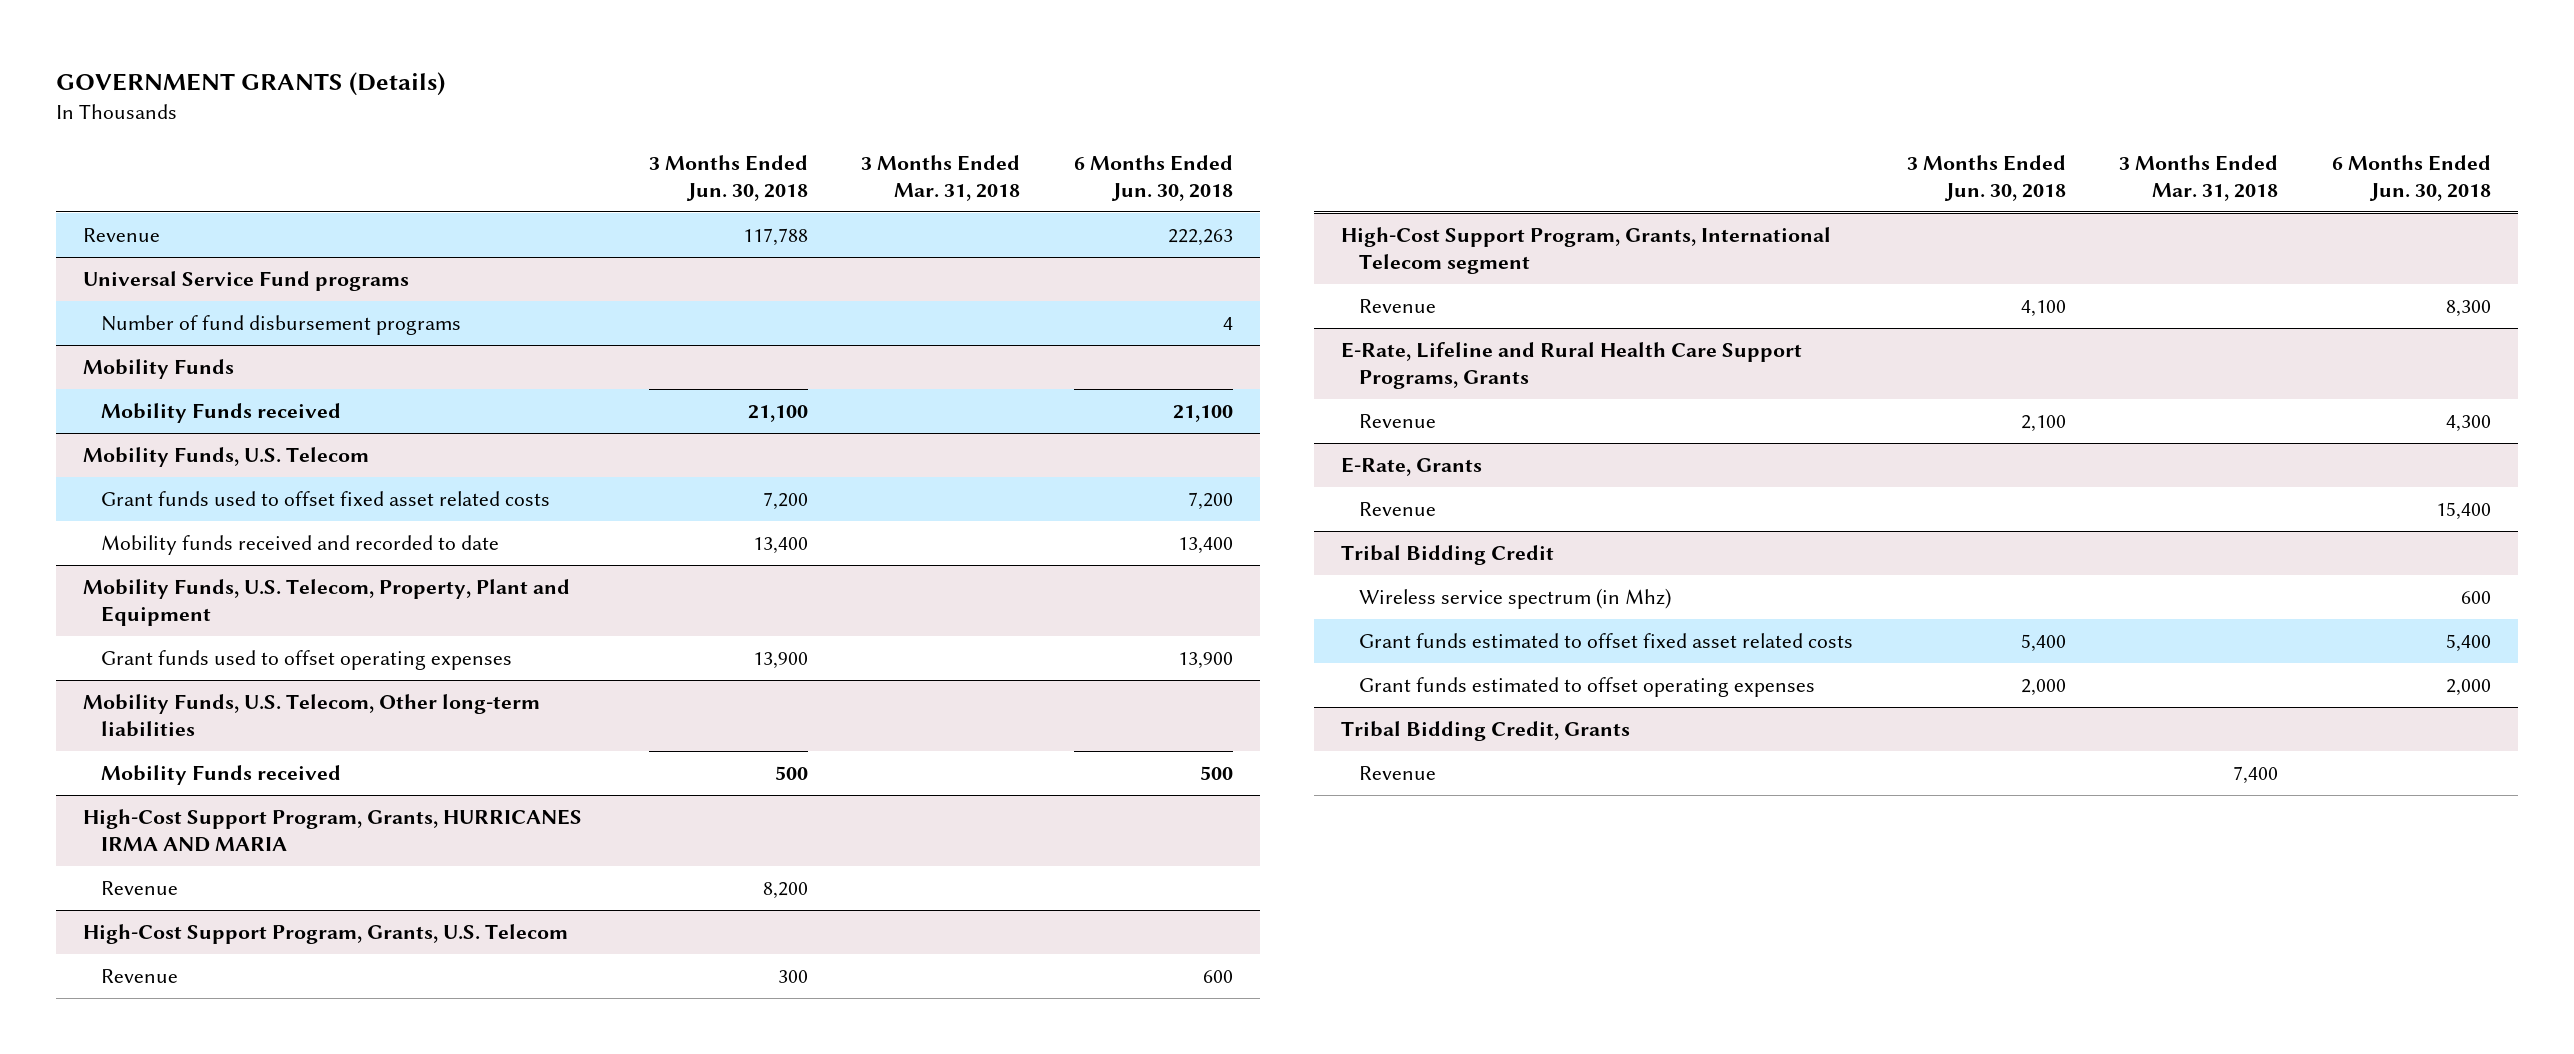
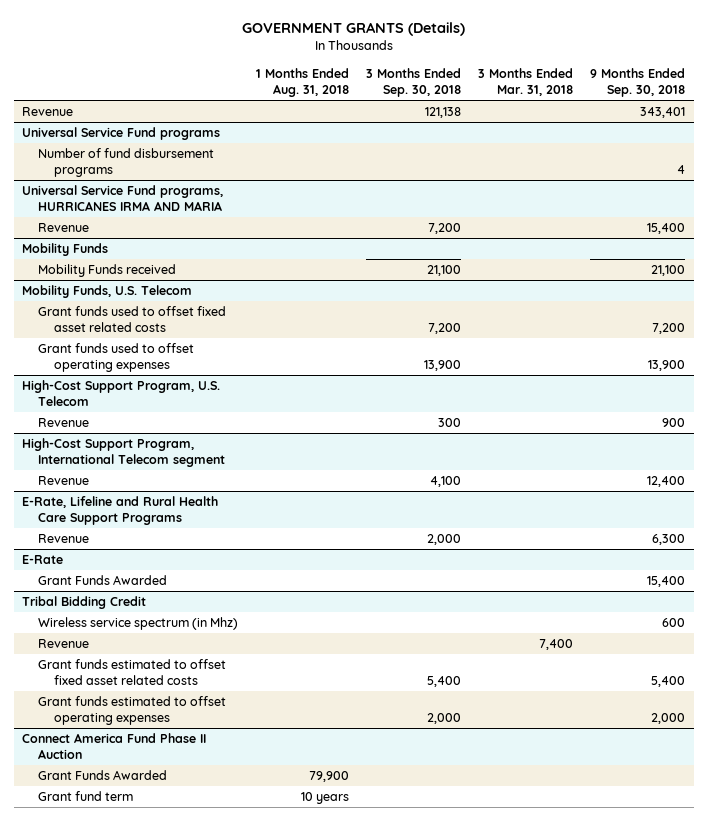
- | 3 Months Ended Jun. 30, 2018 | 3 Months Ended Mar. 31, 2018 | 6 Months Ended Jun. 30, 2018
+ | 1 Months Ended Aug. 31, 2018 | 3 Months Ended Sep. 30, 2018 | 3 Months Ended Mar. 31, 2018 | 9 Months Ended Sep. 30, 2018
+ Universal Service Fund programs, HURRICANES IRMA AND MARIA
+ Revenue | | 7,200 | | 15,400
@ Mobility Funds, U.S. Telecom
- Mobility funds received and recorded to date | 13,400 | | 13,400
- Mobility Funds, U.S. Telecom, Property, Plant and Equipment
- Grant funds used to offset operating expenses | 13,900 | | 13,900
- Mobility Funds, U.S. Telecom, Other long-term liabilities
- Mobility Funds received | 500 | | 500
- High-Cost Support Program, Grants, HURRICANES IRMA AND MARIA
- Revenue | 8,200 | |
- High-Cost Support Program, Grants, U.S. Telecom
@ Mobility Funds, U.S. Telecom
+ Grant funds used to offset operating expenses | | 13,900 | | 13,900
+ High-Cost Support Program, U.S. Telecom
- High-Cost Support Program, Grants, International Telecom segment
+ High-Cost Support Program, International Telecom segment
- E-Rate, Lifeline and Rural Health Care Support Programs, Grants
+ E-Rate, Lifeline and Rural Health Care Support Programs
- E-Rate, Grants
- Revenue | | | 15,400
+ E-Rate
+ Grant Funds Awarded | | | | 15,400
@ Tribal Bidding Credit
+ Revenue | | | 7,400 |
- Tribal Bidding Credit, Grants
- Revenue | | 7,400 |
+ Connect America Fund Phase II Auction
+ Grant Funds Awarded | 79,900 | | |
+ Grant fund term | 10 years | | |

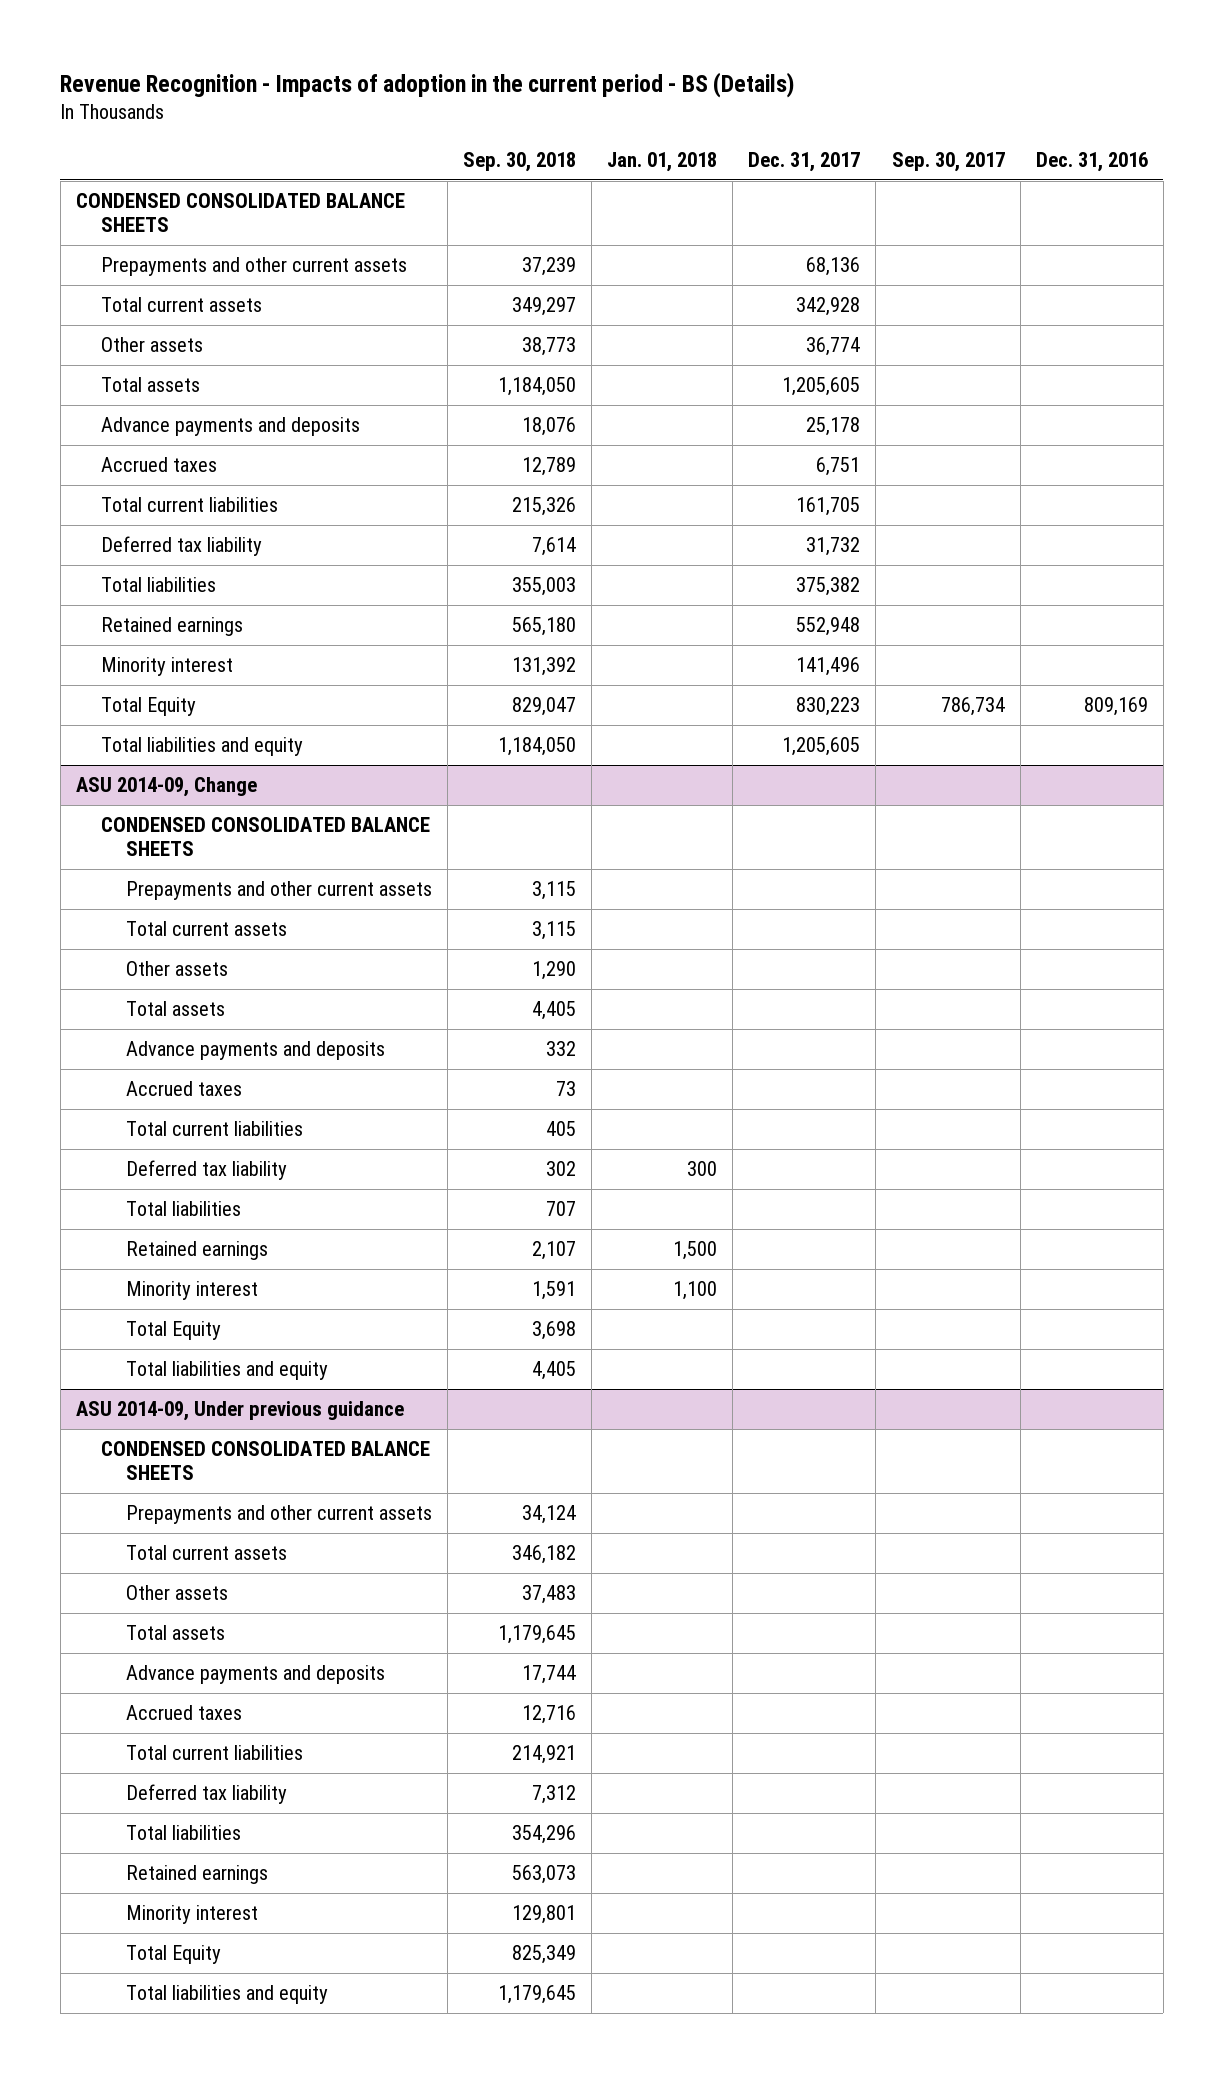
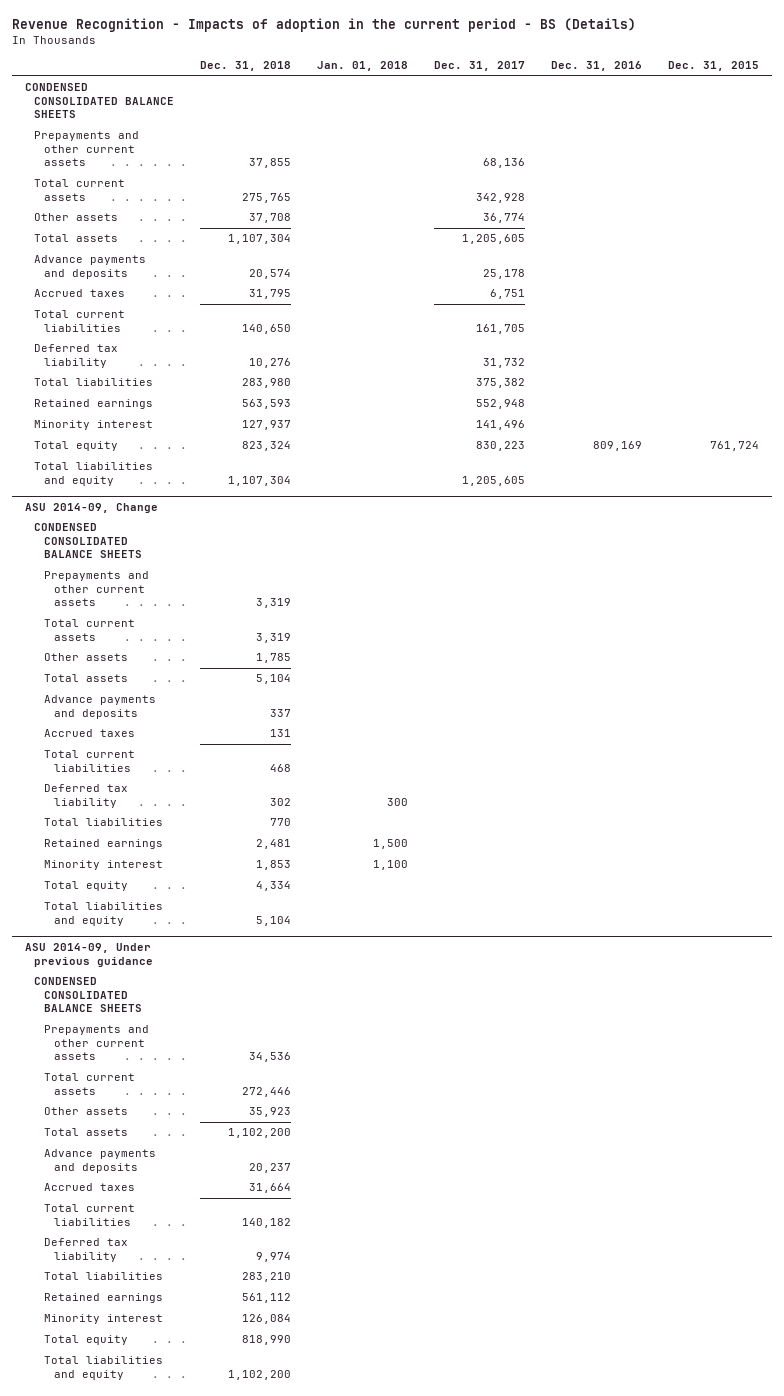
- | Sep. 30, 2018 | Jan. 01, 2018 | Dec. 31, 2017 | Sep. 30, 2017 | Dec. 31, 2016
+ | Dec. 31, 2018 | Jan. 01, 2018 | Dec. 31, 2017 | Dec. 31, 2016 | Dec. 31, 2015
- Total Equity | 829,047 | | 830,223 | 786,734 | 809,169
+ Total equity | 823,324 | | 830,223 | 809,169 | 761,724
@ ASU 2014-09, Change
- Total Equity | 3,698 | | | |
+ Total equity | 4,334 | | | |
@ ASU 2014-09, Under previous guidance
- Total Equity | 825,349 | | | |
+ Total equity | 818,990 | | | |

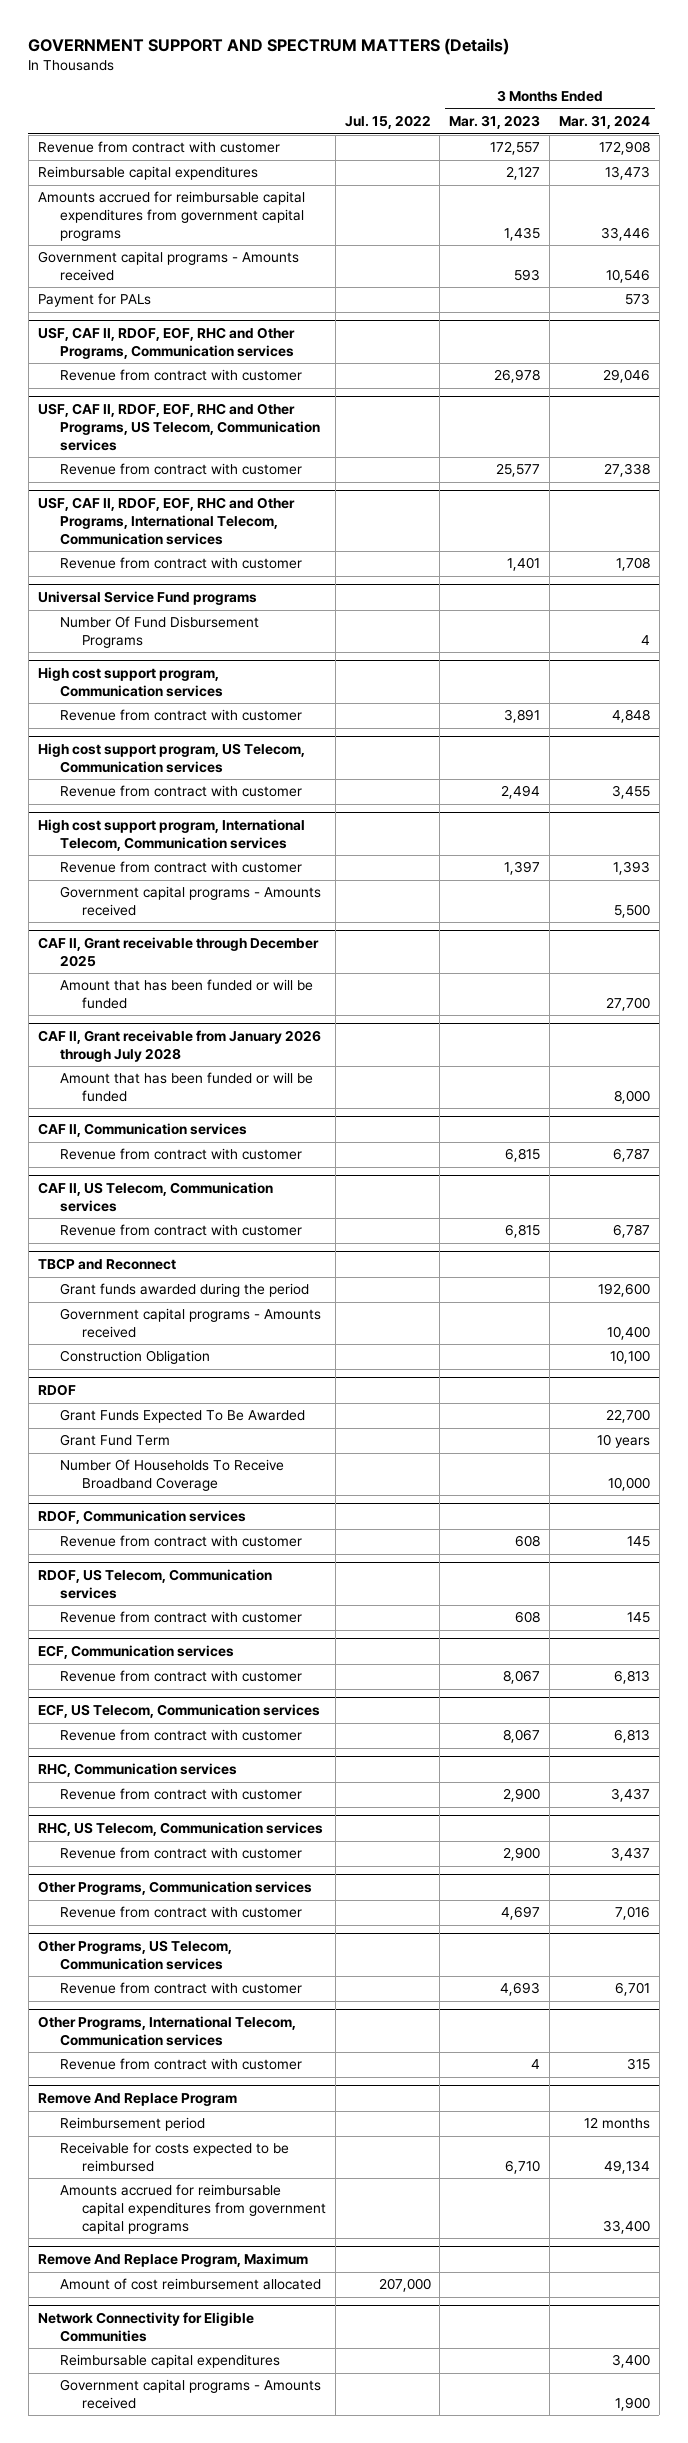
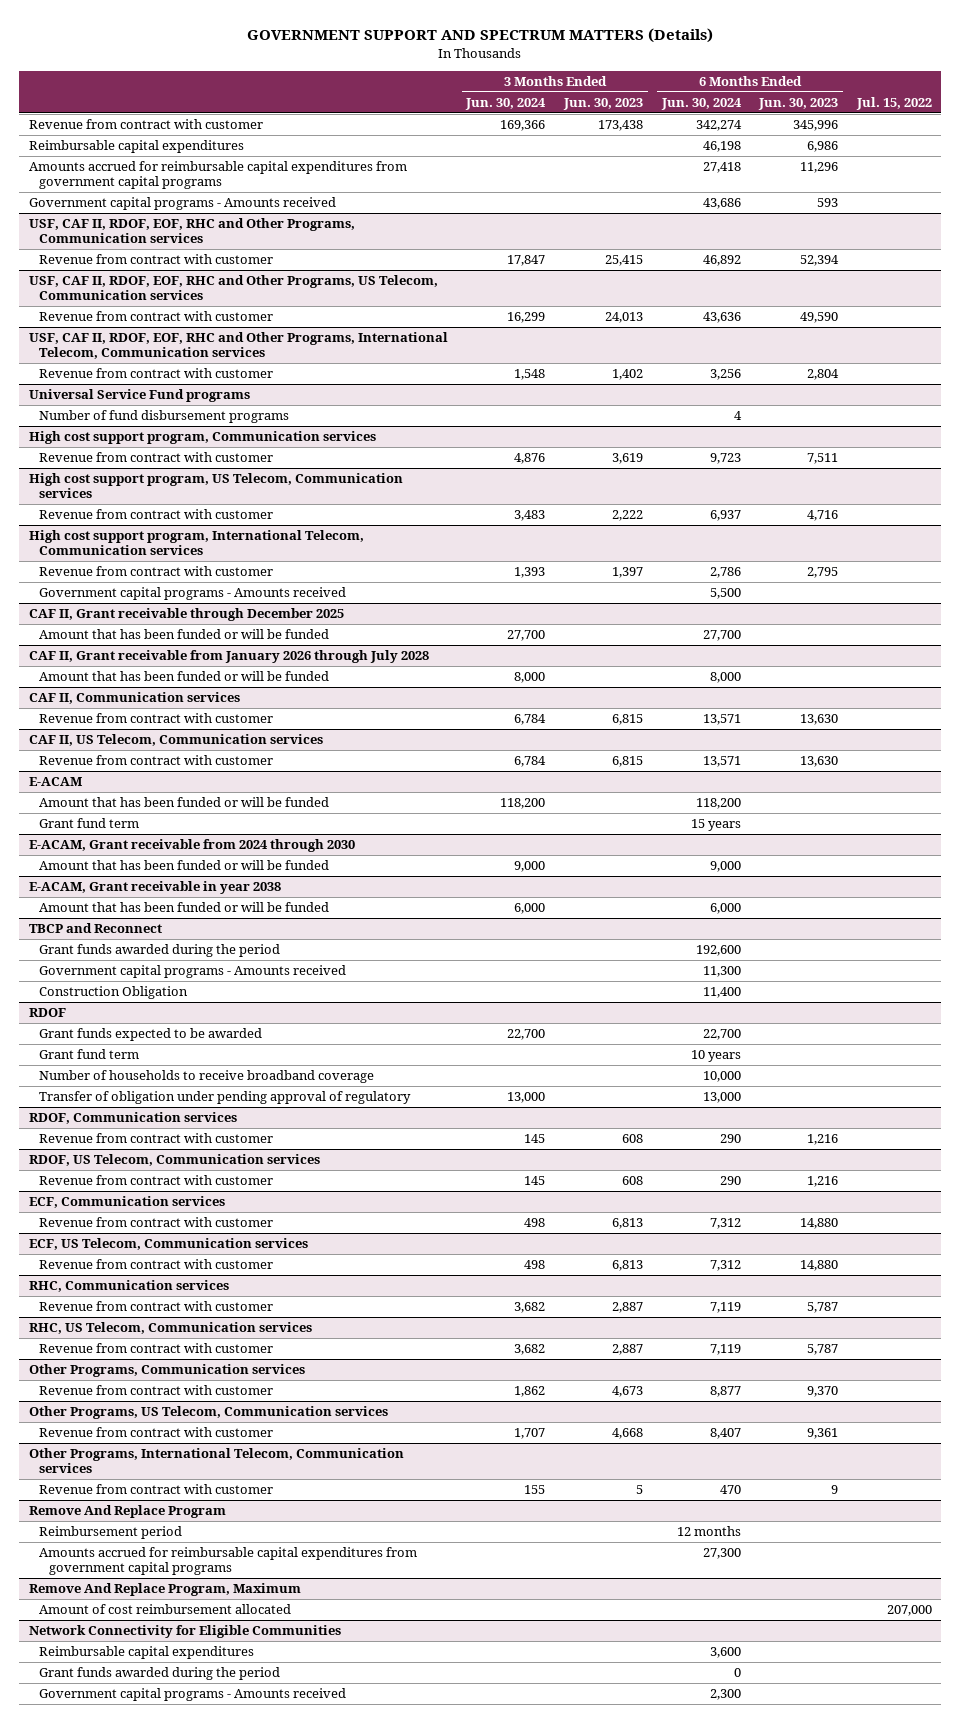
- | Jul. 15, 2022 | 3 Months Ended Mar. 31, 2023 | 3 Months Ended Mar. 31, 2024
+ | 3 Months Ended Jun. 30, 2024 | 3 Months Ended Jun. 30, 2023 | 6 Months Ended Jun. 30, 2024 | 6 Months Ended Jun. 30, 2023 | Jul. 15, 2022
- Payment for PALs | | | 573
@ Universal Service Fund programs
- Number Of Fund Disbursement Programs | | | 4
+ Number of fund disbursement programs | | | 4 | |
+ E-ACAM
+ Amount that has been funded or will be funded | 118,200 | | 118,200 | |
+ Grant fund term | | | 15 years | |
+ E-ACAM, Grant receivable from 2024 through 2030
+ Amount that has been funded or will be funded | 9,000 | | 9,000 | |
+ E-ACAM, Grant receivable in year 2038
+ Amount that has been funded or will be funded | 6,000 | | 6,000 | |
@ RDOF
- Grant Funds Expected To Be Awarded | | | 22,700
- Grant Fund Term | | | 10 years
- Number Of Households To Receive Broadband Coverage | | | 10,000
+ Grant funds expected to be awarded | 22,700 | | 22,700 | |
+ Grant fund term | | | 10 years | |
+ Number of households to receive broadband coverage | | | 10,000 | |
+ Transfer of obligation under pending approval of regulatory | 13,000 | | 13,000 | |
@ Remove And Replace Program
- Receivable for costs expected to be reimbursed | | 6,710 | 49,134
@ Network Connectivity for Eligible Communities
+ Grant funds awarded during the period | | | 0 | |

